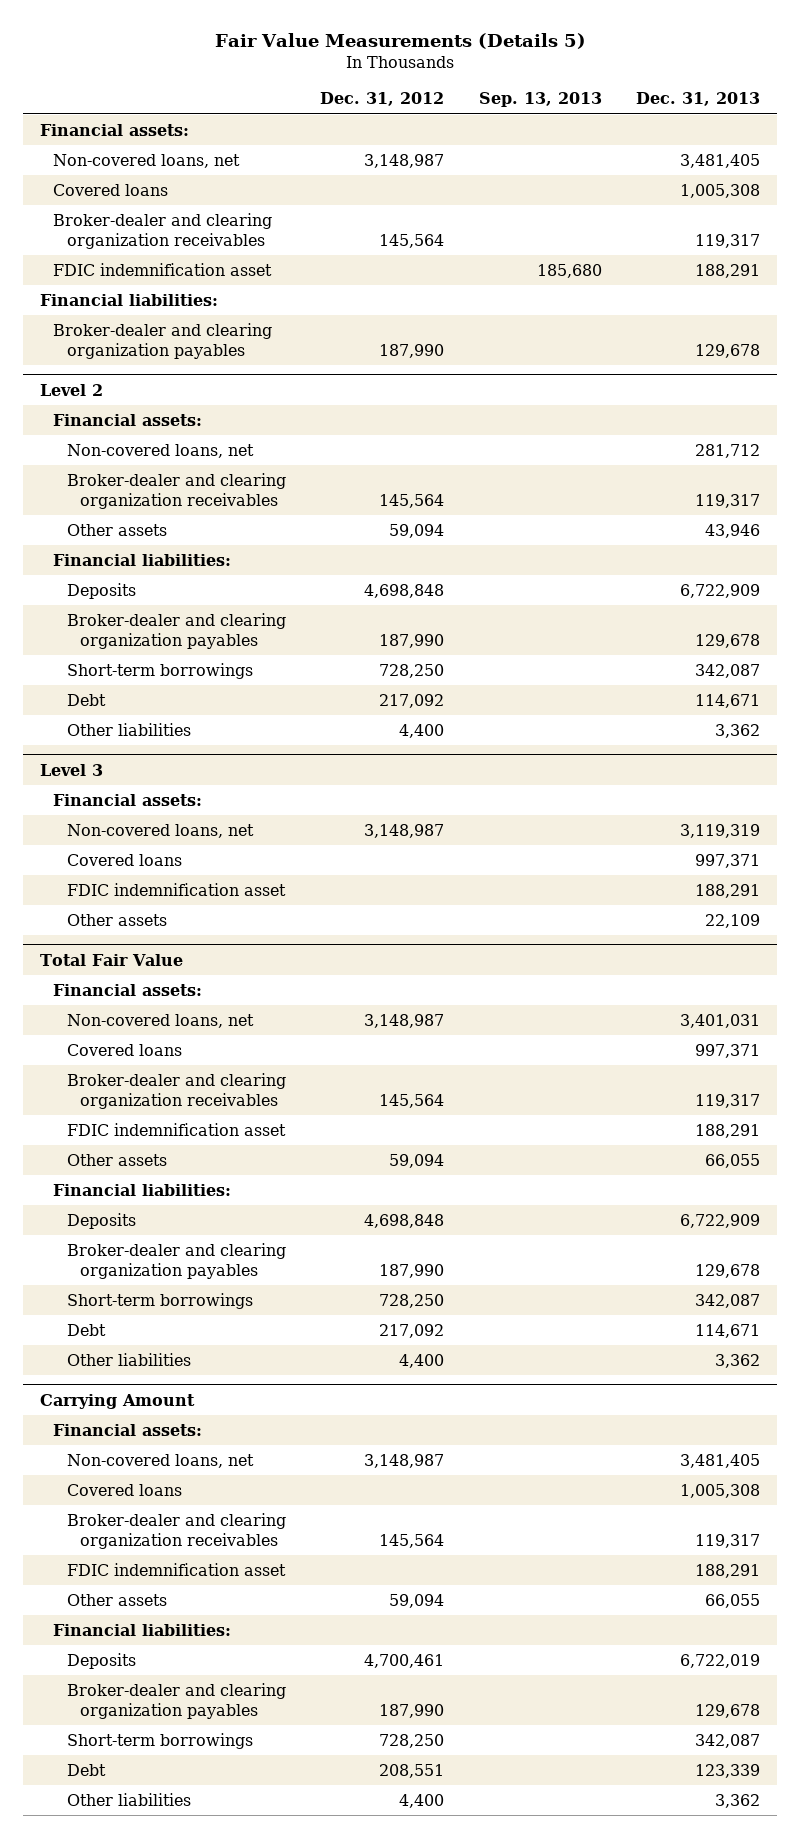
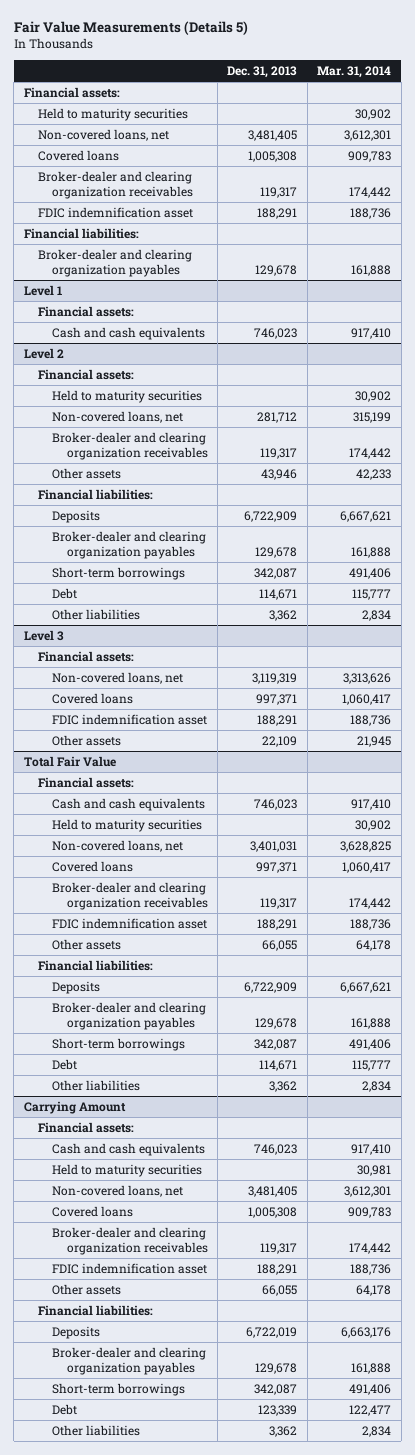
- | Dec. 31, 2012 | Sep. 13, 2013 | Dec. 31, 2013
+ | Dec. 31, 2013 | Mar. 31, 2014
+ Held to maturity securities | | 30,902
+ Level 1
+ Financial assets:
+ Cash and cash equivalents | 746,023 | 917,410
@ Level 2
+ Held to maturity securities | | 30,902
@ Total Fair Value
+ Cash and cash equivalents | 746,023 | 917,410
+ Held to maturity securities | | 30,902
@ Carrying Amount
+ Cash and cash equivalents | 746,023 | 917,410
+ Held to maturity securities | | 30,981

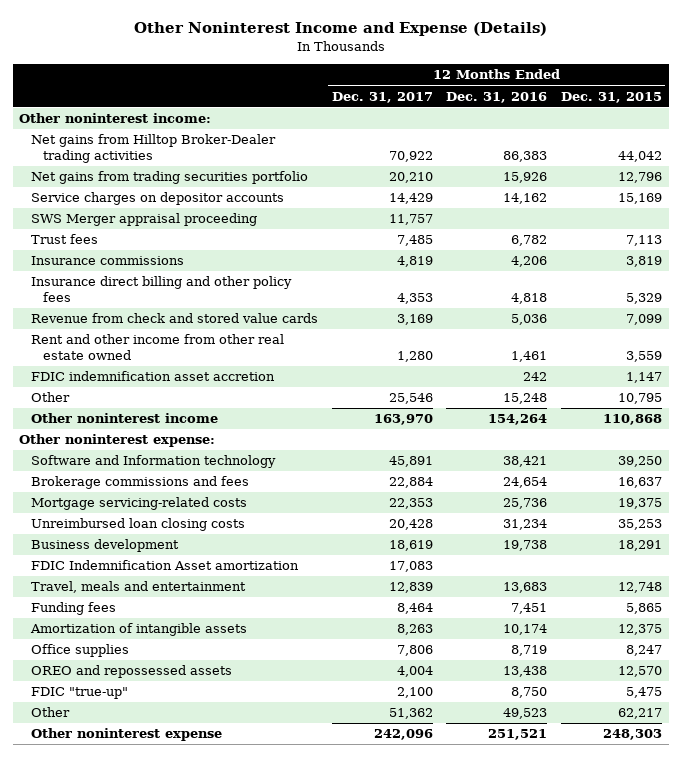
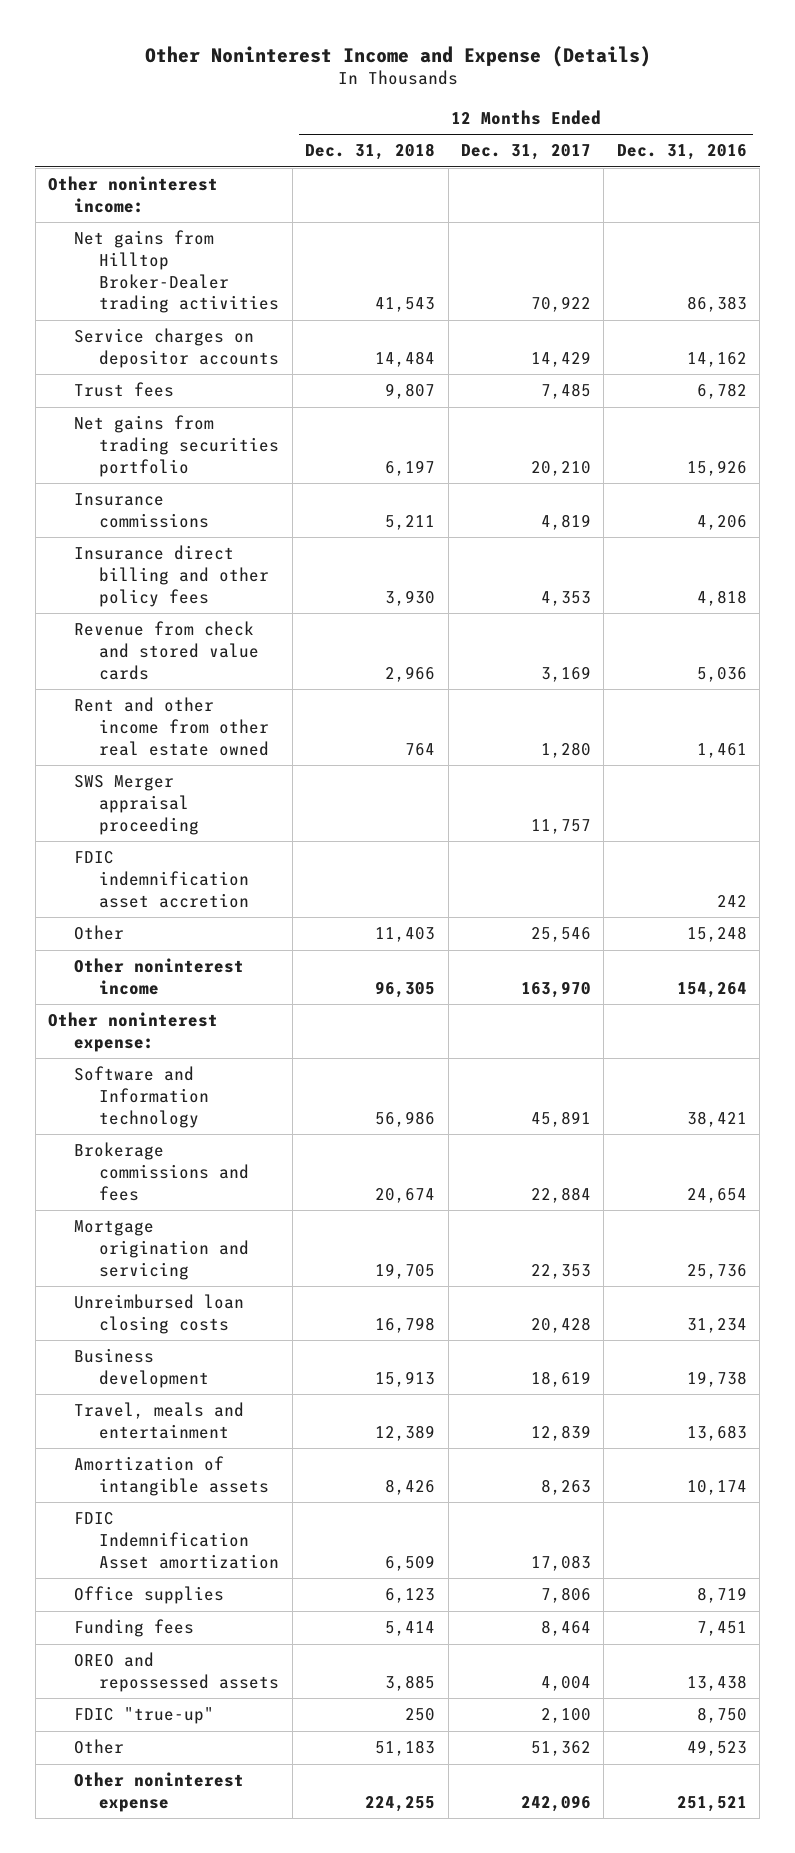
- | 12 Months Ended Dec. 31, 2017 | 12 Months Ended Dec. 31, 2016 | 12 Months Ended Dec. 31, 2015
+ | 12 Months Ended Dec. 31, 2018 | 12 Months Ended Dec. 31, 2017 | 12 Months Ended Dec. 31, 2016
moved down: Net gains from trading securities portfolio | 6,197 | 20,210 | 15,926
moved down: SWS Merger appraisal proceeding | | 11,757 |
- Mortgage servicing-related costs | 22,353 | 25,736 | 19,375
+ Mortgage origination and servicing | 19,705 | 22,353 | 25,736
moved down: FDIC Indemnification Asset amortization | 6,509 | 17,083 |
moved down: Funding fees | 5,414 | 8,464 | 7,451

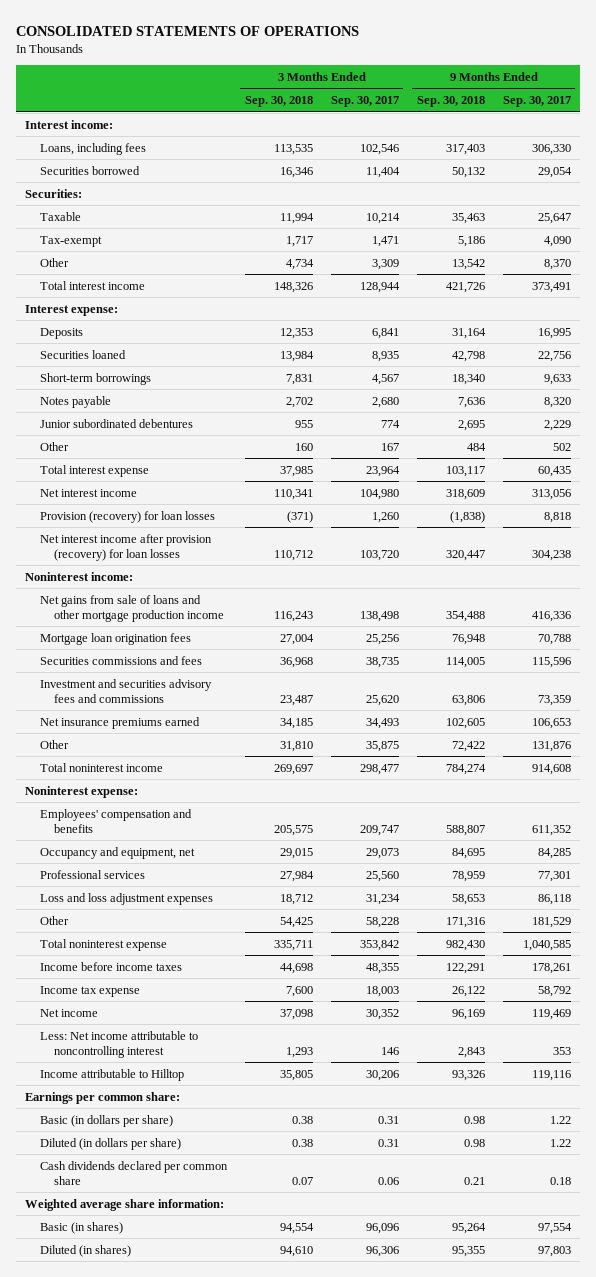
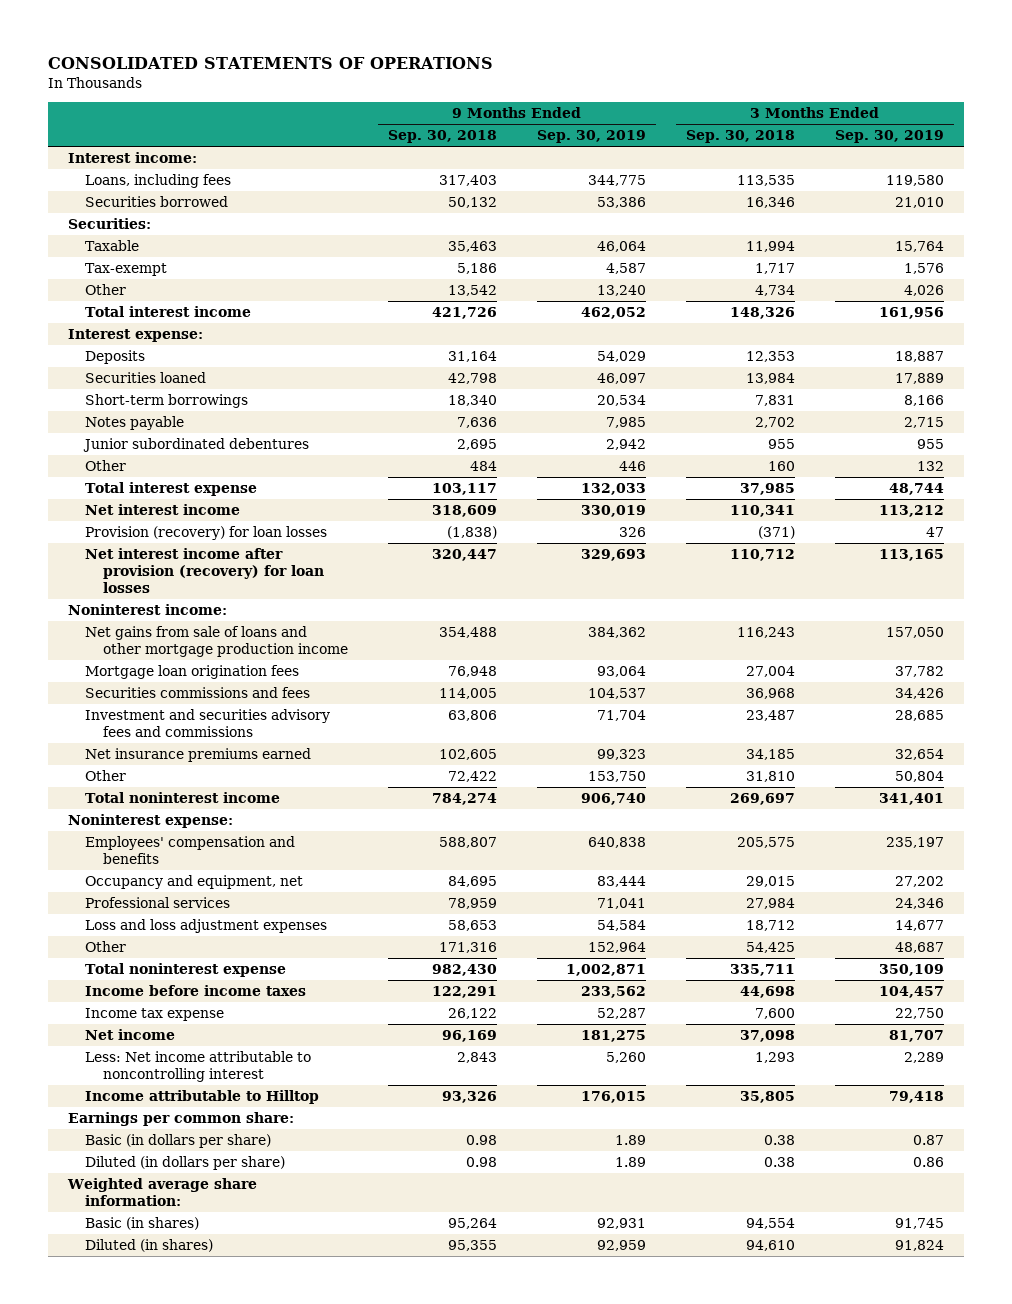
- | 3 Months Ended Sep. 30, 2018 | 3 Months Ended Sep. 30, 2017 | 9 Months Ended Sep. 30, 2018 | 9 Months Ended Sep. 30, 2017
+ | 9 Months Ended Sep. 30, 2018 | 9 Months Ended Sep. 30, 2019 | 3 Months Ended Sep. 30, 2018 | 3 Months Ended Sep. 30, 2019
- Cash dividends declared per common share | 0.07 | 0.06 | 0.21 | 0.18

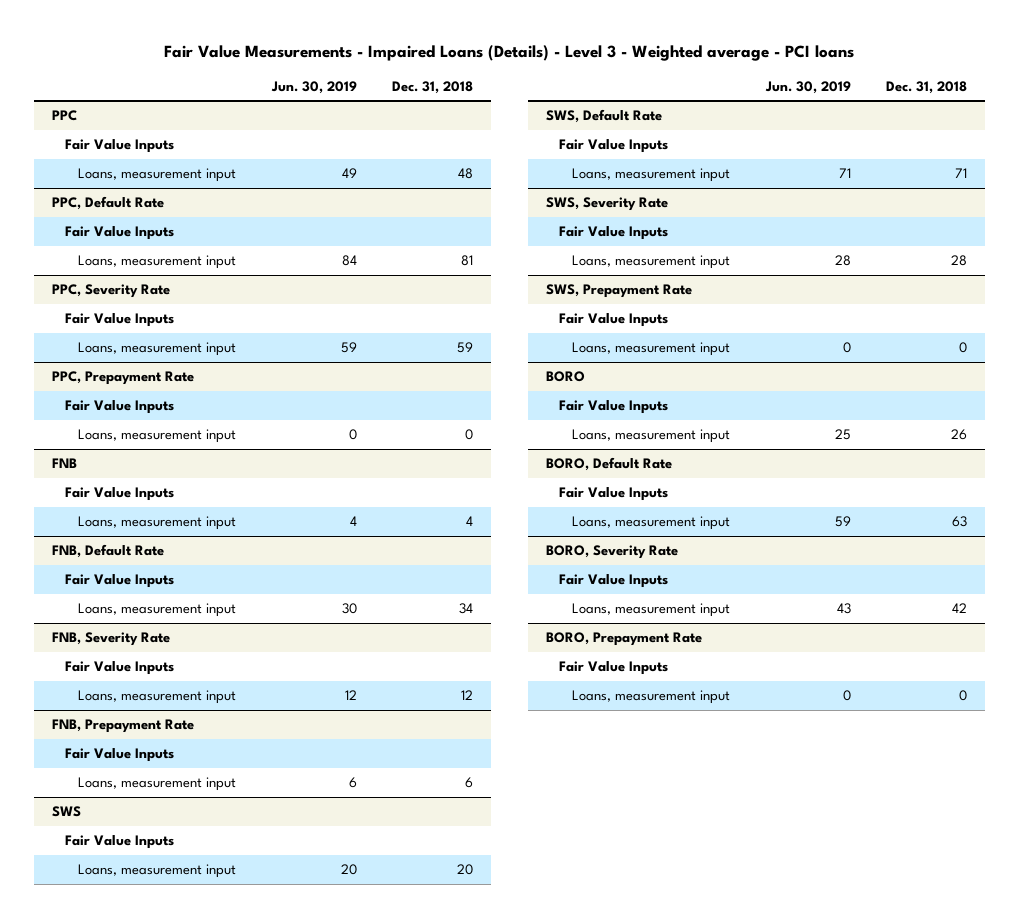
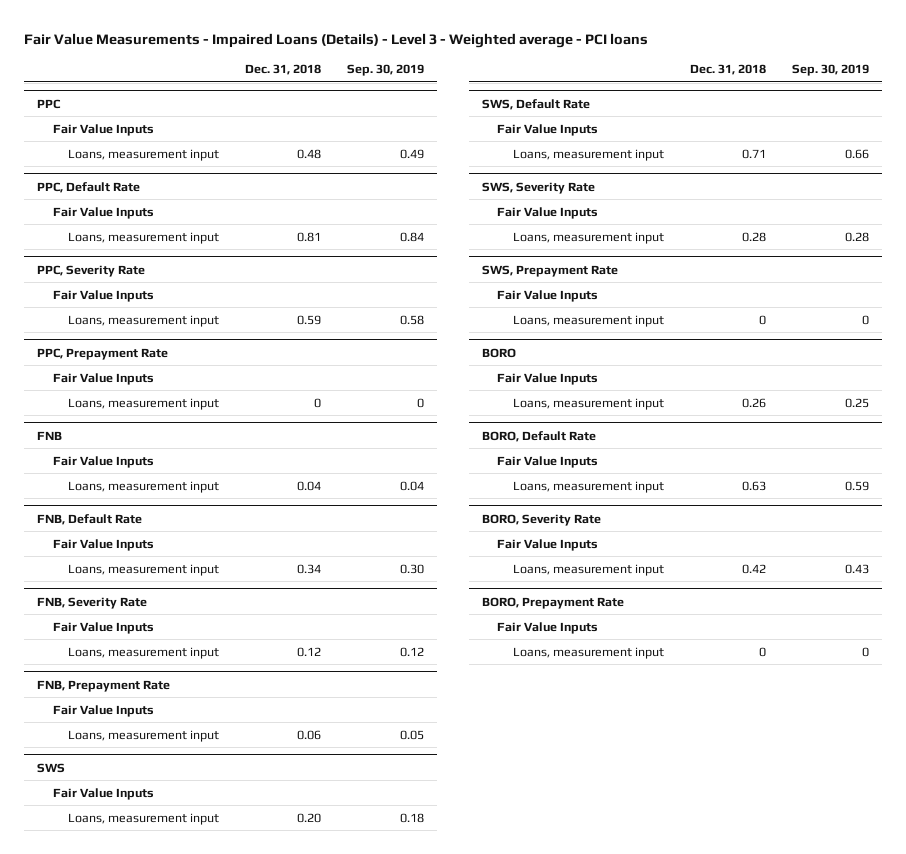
- | Jun. 30, 2019 | Dec. 31, 2018
+ | Dec. 31, 2018 | Sep. 30, 2019
@ PPC
- Loans, measurement input | 49 | 48
+ Loans, measurement input | 0.48 | 0.49
@ PPC, Default Rate
- Loans, measurement input | 84 | 81
+ Loans, measurement input | 0.81 | 0.84
@ PPC, Severity Rate
- Loans, measurement input | 59 | 59
+ Loans, measurement input | 0.59 | 0.58
@ FNB
- Loans, measurement input | 4 | 4
+ Loans, measurement input | 0.04 | 0.04
@ FNB, Default Rate
- Loans, measurement input | 30 | 34
+ Loans, measurement input | 0.34 | 0.30
@ FNB, Severity Rate
- Loans, measurement input | 12 | 12
+ Loans, measurement input | 0.12 | 0.12
@ FNB, Prepayment Rate
- Loans, measurement input | 6 | 6
+ Loans, measurement input | 0.06 | 0.05
@ SWS
- Loans, measurement input | 20 | 20
+ Loans, measurement input | 0.20 | 0.18
@ SWS, Default Rate
- Loans, measurement input | 71 | 71
+ Loans, measurement input | 0.71 | 0.66
@ SWS, Severity Rate
- Loans, measurement input | 28 | 28
+ Loans, measurement input | 0.28 | 0.28
@ BORO
- Loans, measurement input | 25 | 26
+ Loans, measurement input | 0.26 | 0.25
@ BORO, Default Rate
- Loans, measurement input | 59 | 63
+ Loans, measurement input | 0.63 | 0.59
@ BORO, Severity Rate
- Loans, measurement input | 43 | 42
+ Loans, measurement input | 0.42 | 0.43

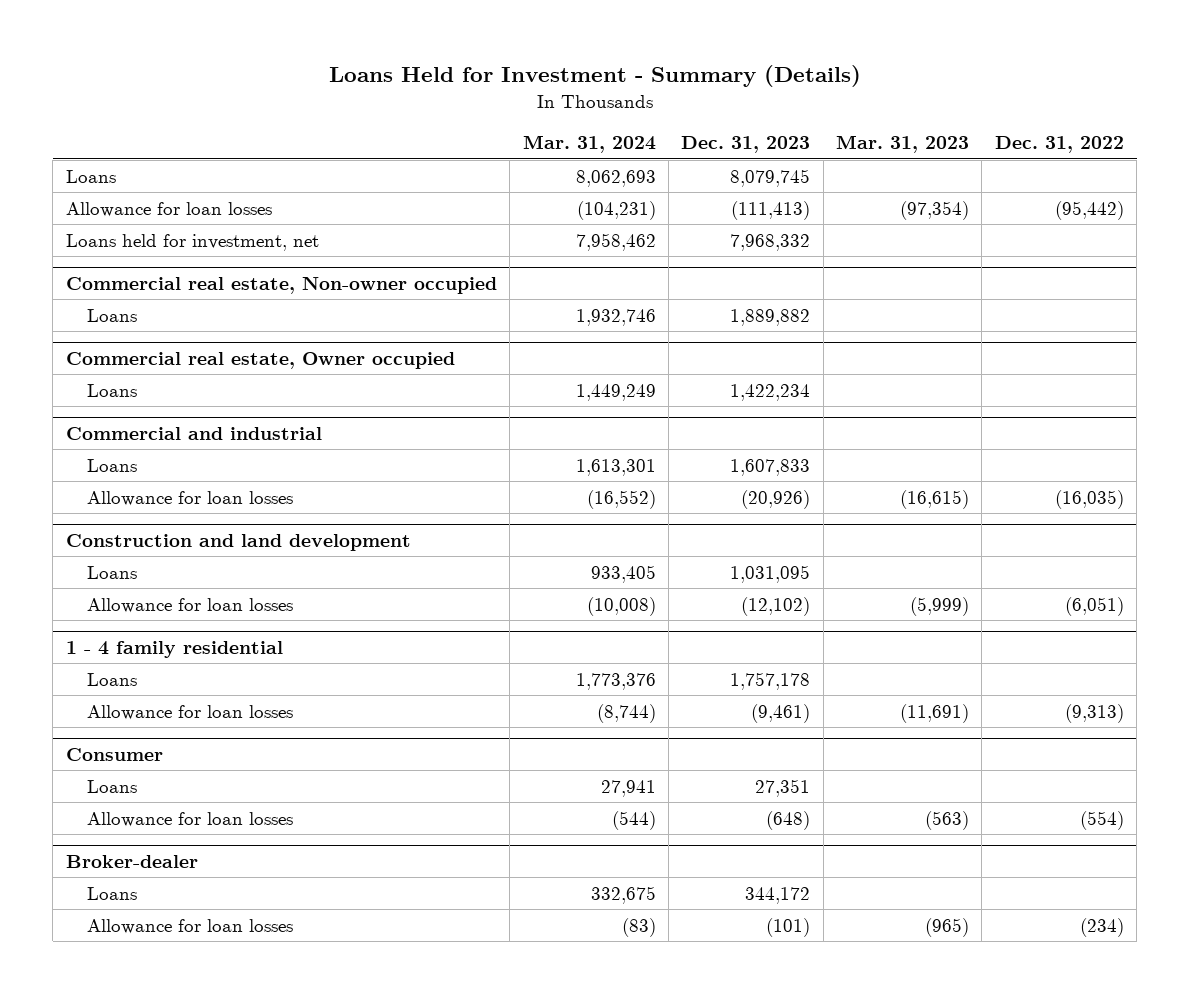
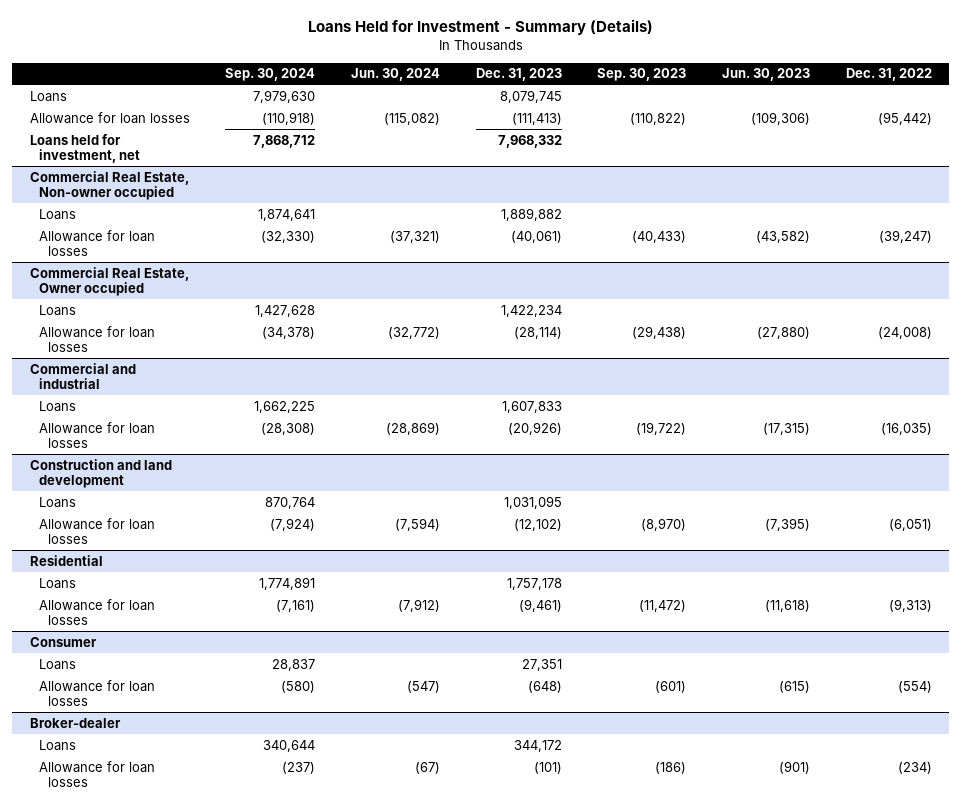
- | Mar. 31, 2024 | Dec. 31, 2023 | Mar. 31, 2023 | Dec. 31, 2022
+ | Sep. 30, 2024 | Jun. 30, 2024 | Dec. 31, 2023 | Sep. 30, 2023 | Jun. 30, 2023 | Dec. 31, 2022
- Commercial real estate, Non-owner occupied
+ Commercial Real Estate, Non-owner occupied
- Commercial real estate, Owner occupied
+ Allowance for loan losses | (32,330) | (37,321) | (40,061) | (40,433) | (43,582) | (39,247)
+ Commercial Real Estate, Owner occupied
+ Allowance for loan losses | (34,378) | (32,772) | (28,114) | (29,438) | (27,880) | (24,008)
- 1 - 4 family residential
+ Residential

